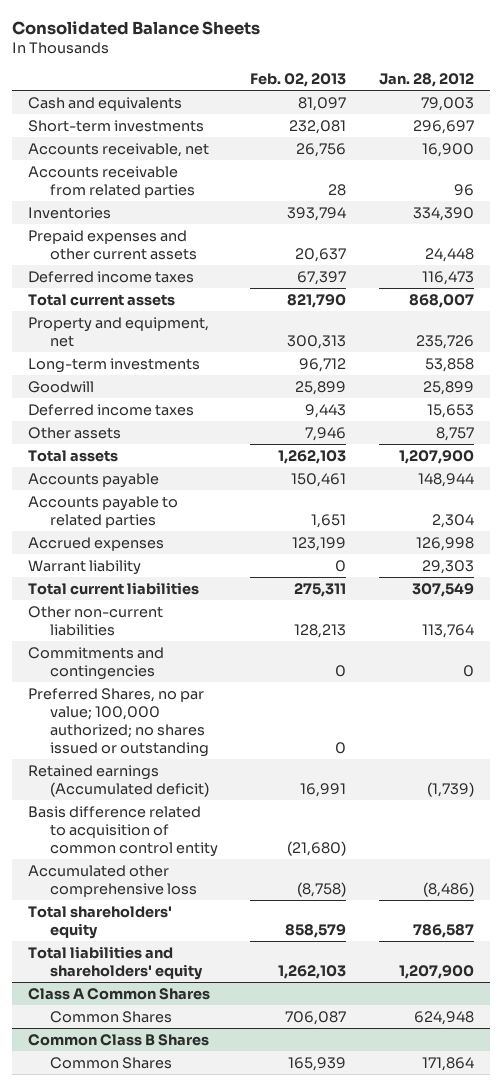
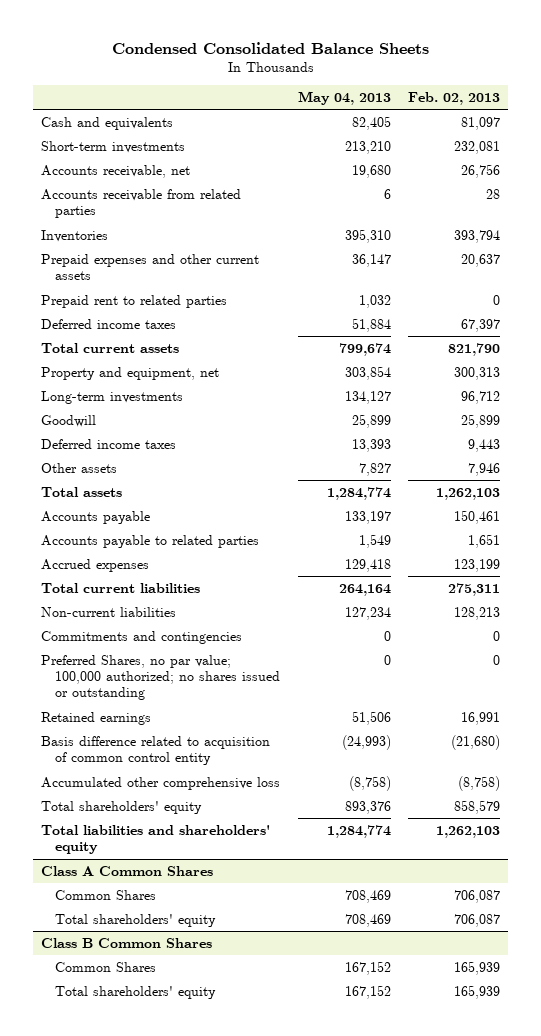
- Consolidated Balance Sheets
+ Condensed Consolidated Balance Sheets
- | Feb. 02, 2013 | Jan. 28, 2012
+ | May 04, 2013 | Feb. 02, 2013
+ Prepaid rent to related parties | 1,032 | 0
- Warrant liability | 0 | 29,303
- Other non-current liabilities | 128,213 | 113,764
+ Non-current liabilities | 127,234 | 128,213
- Retained earnings (Accumulated deficit) | 16,991 | (1,739)
+ Retained earnings | 51,506 | 16,991
- Common Class B Shares
@ Class A Common Shares
+ Total shareholders' equity | 708,469 | 706,087
+ Class B Common Shares
+ Total shareholders' equity | 167,152 | 165,939

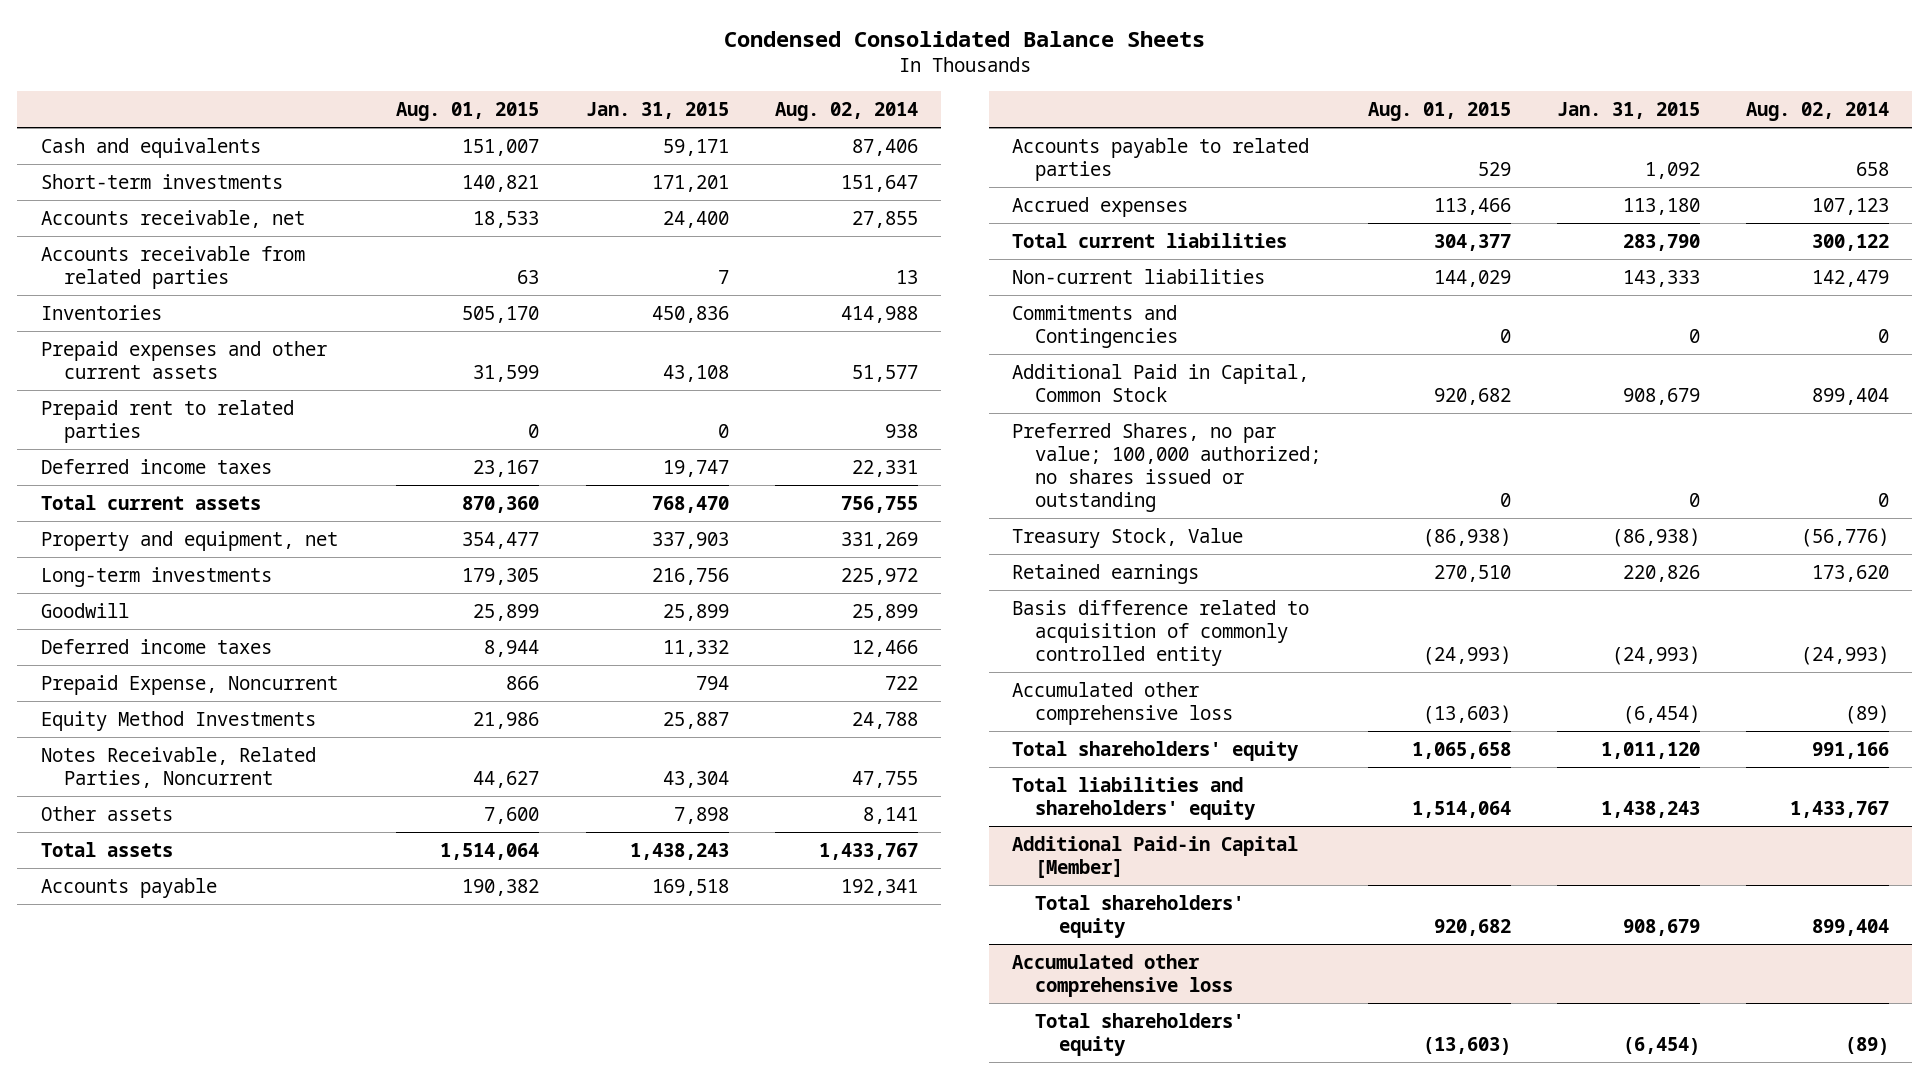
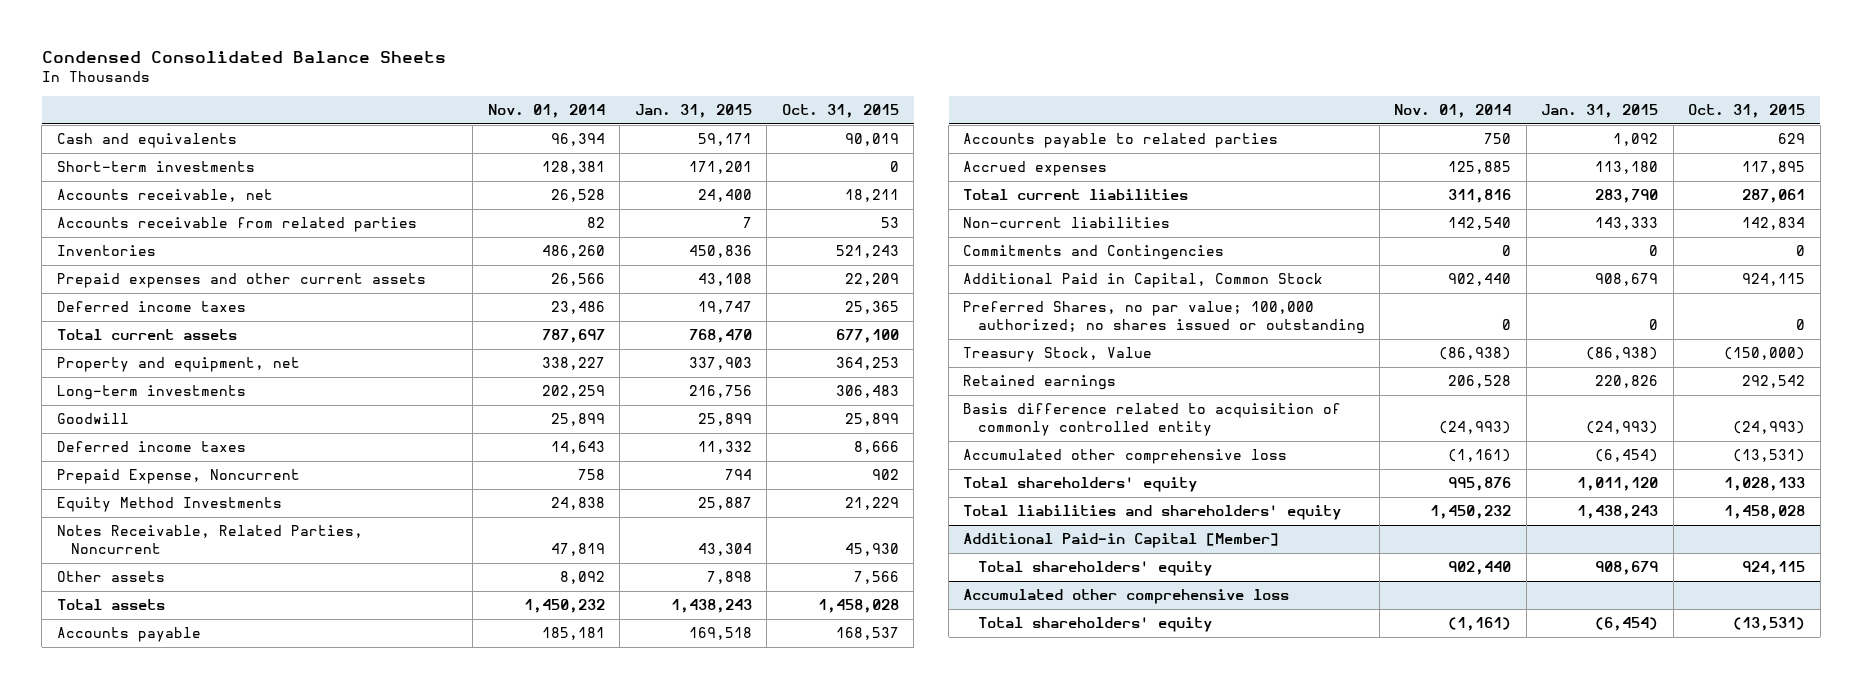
- | Aug. 01, 2015 | Jan. 31, 2015 | Aug. 02, 2014
+ | Nov. 01, 2014 | Jan. 31, 2015 | Oct. 31, 2015
- Prepaid rent to related parties | 0 | 0 | 938

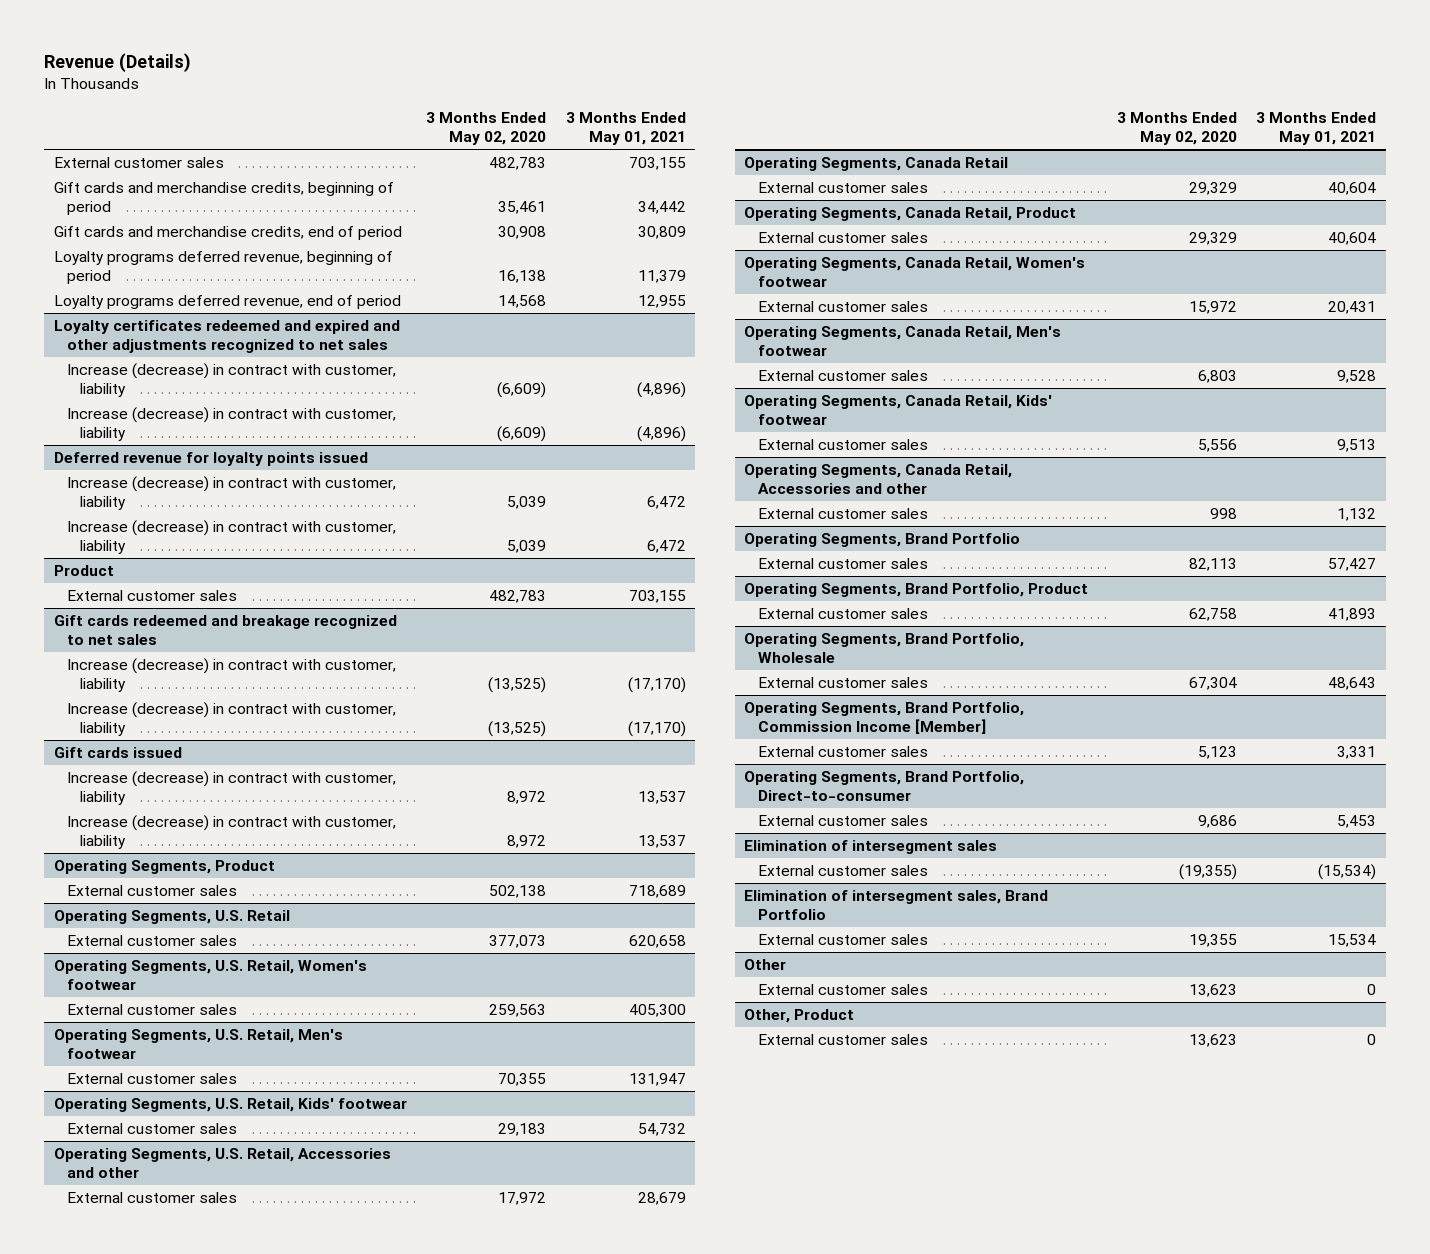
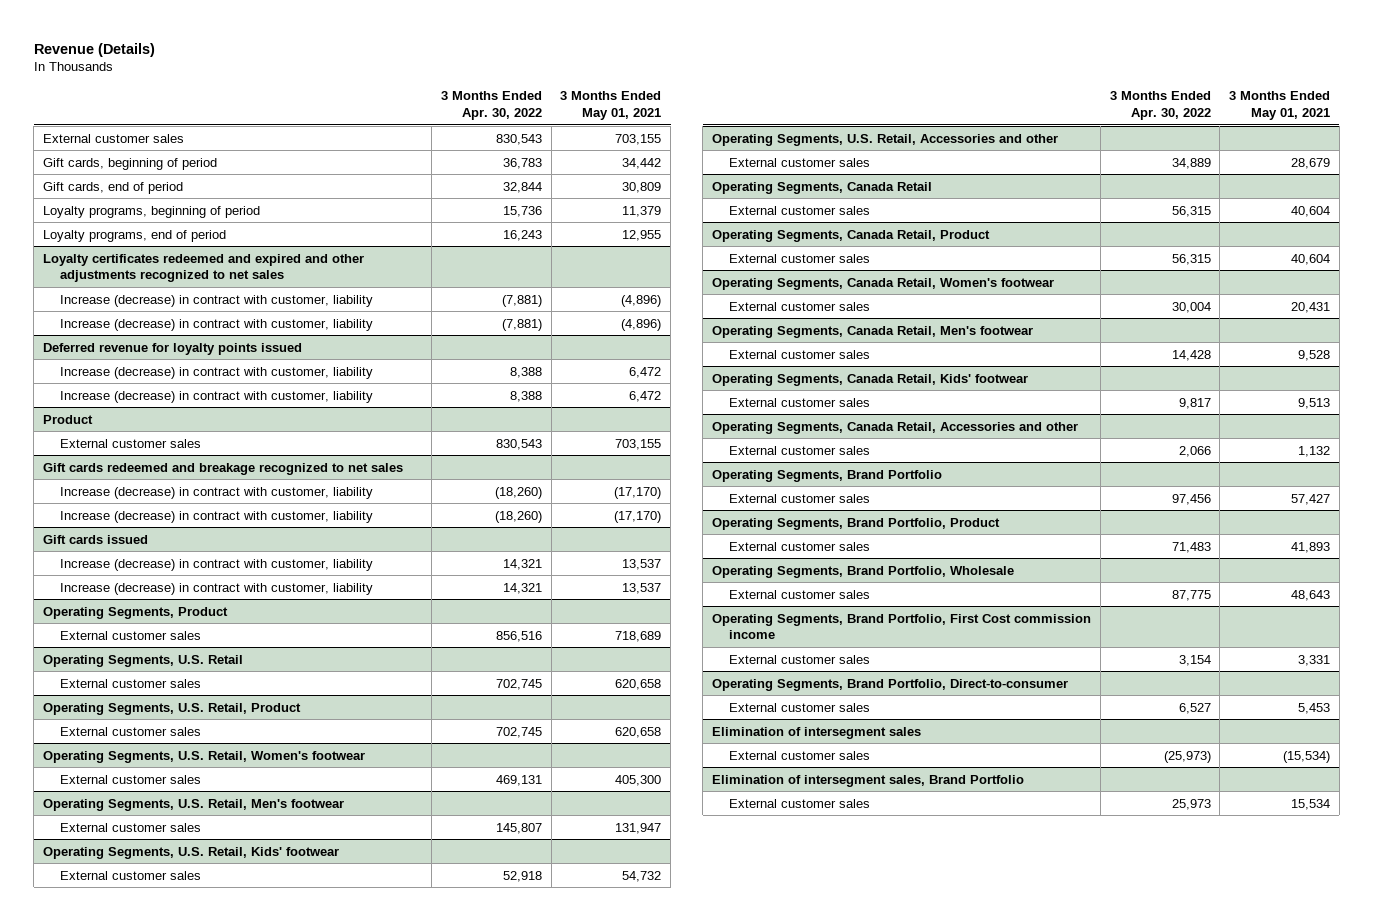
- | 3 Months Ended May 02, 2020 | 3 Months Ended May 01, 2021
+ | 3 Months Ended Apr. 30, 2022 | 3 Months Ended May 01, 2021
- Gift cards and merchandise credits, beginning of period | 35,461 | 34,442
- Gift cards and merchandise credits, end of period | 30,908 | 30,809
- Loyalty programs deferred revenue, beginning of period | 16,138 | 11,379
- Loyalty programs deferred revenue, end of period | 14,568 | 12,955
+ Gift cards, beginning of period | 36,783 | 34,442
+ Gift cards, end of period | 32,844 | 30,809
+ Loyalty programs, beginning of period | 15,736 | 11,379
+ Loyalty programs, end of period | 16,243 | 12,955
+ Operating Segments, U.S. Retail, Product
+ External customer sales | 702,745 | 620,658
- Operating Segments, Brand Portfolio, Commission Income [Member]
+ Operating Segments, Brand Portfolio, First Cost commission income
- Other
- External customer sales | 13,623 | 0
- Other, Product
- External customer sales | 13,623 | 0

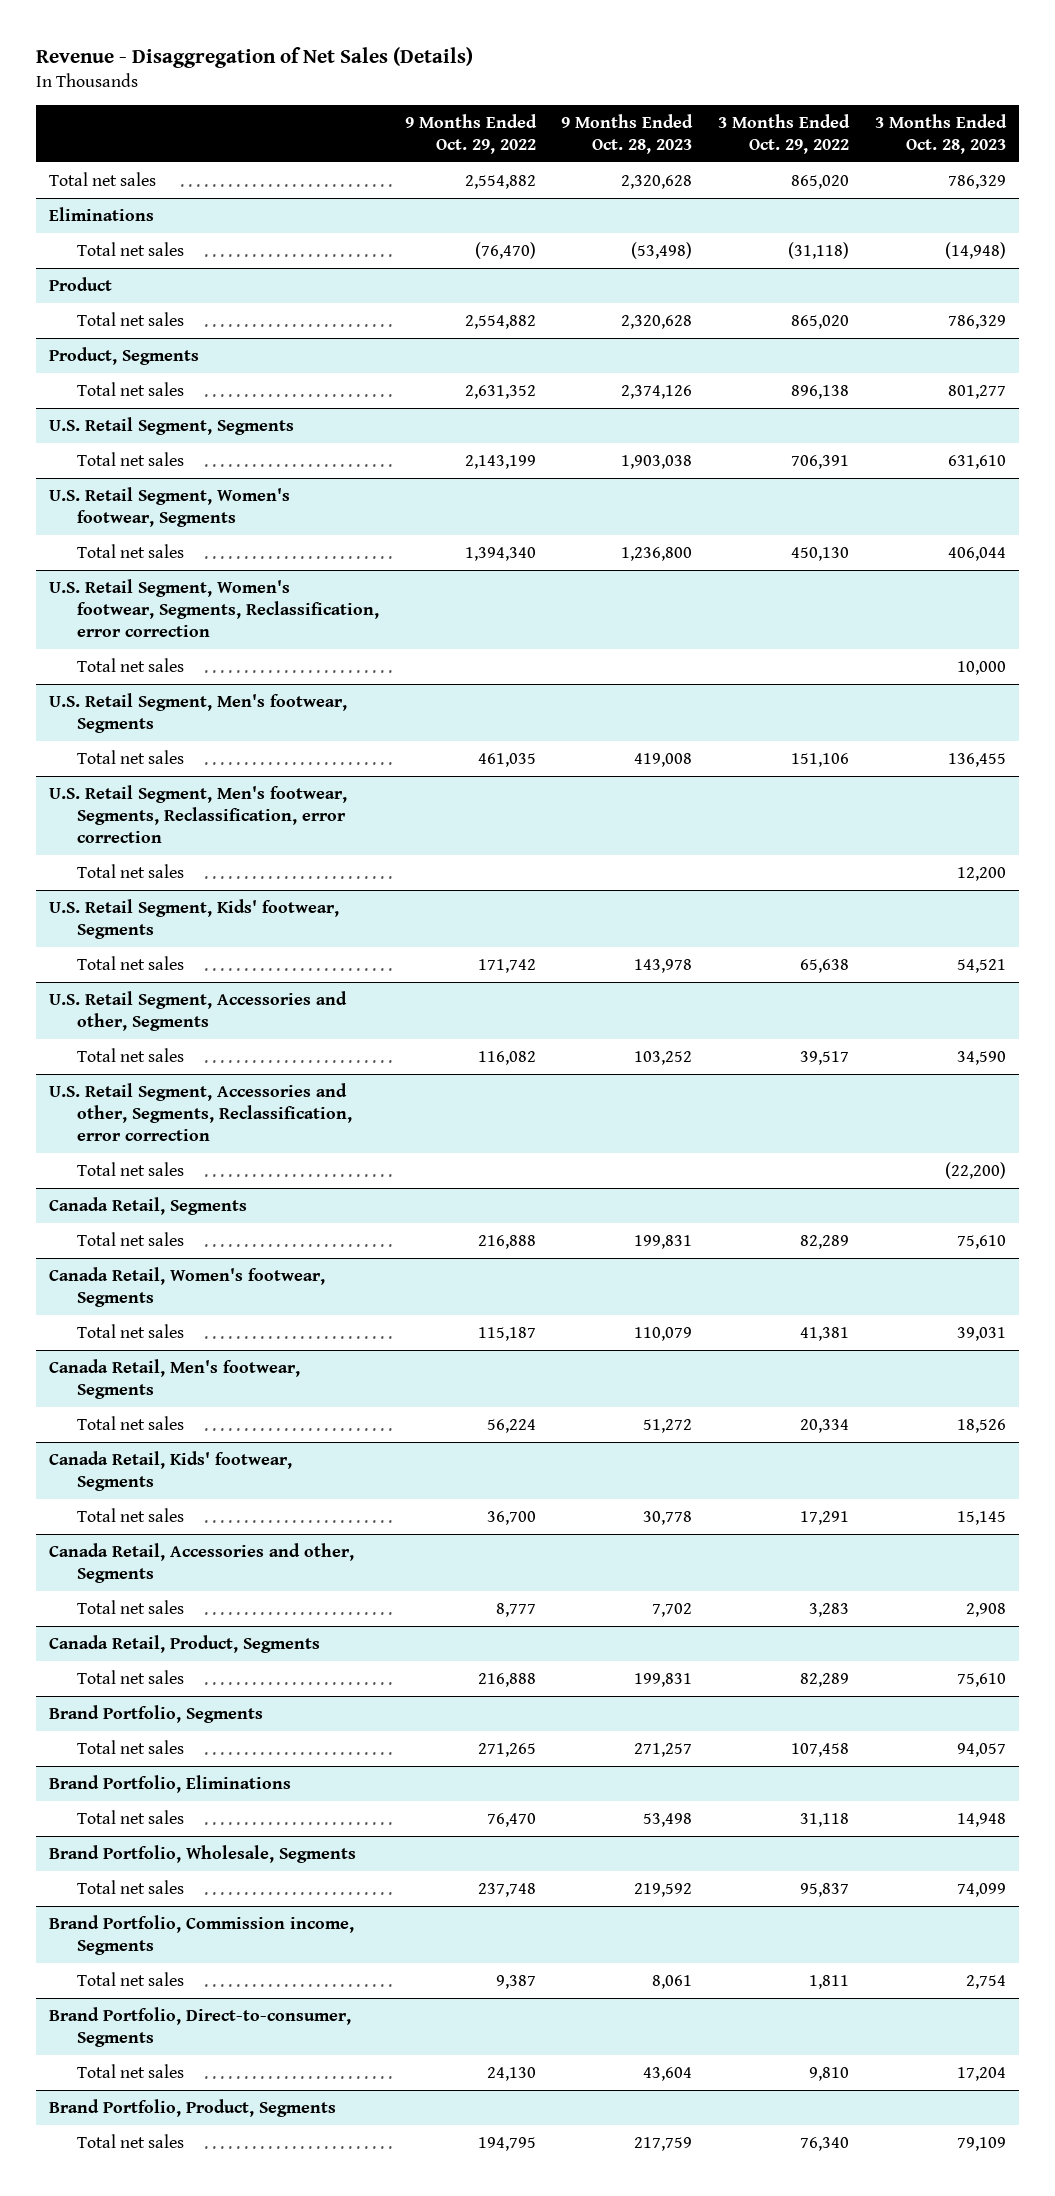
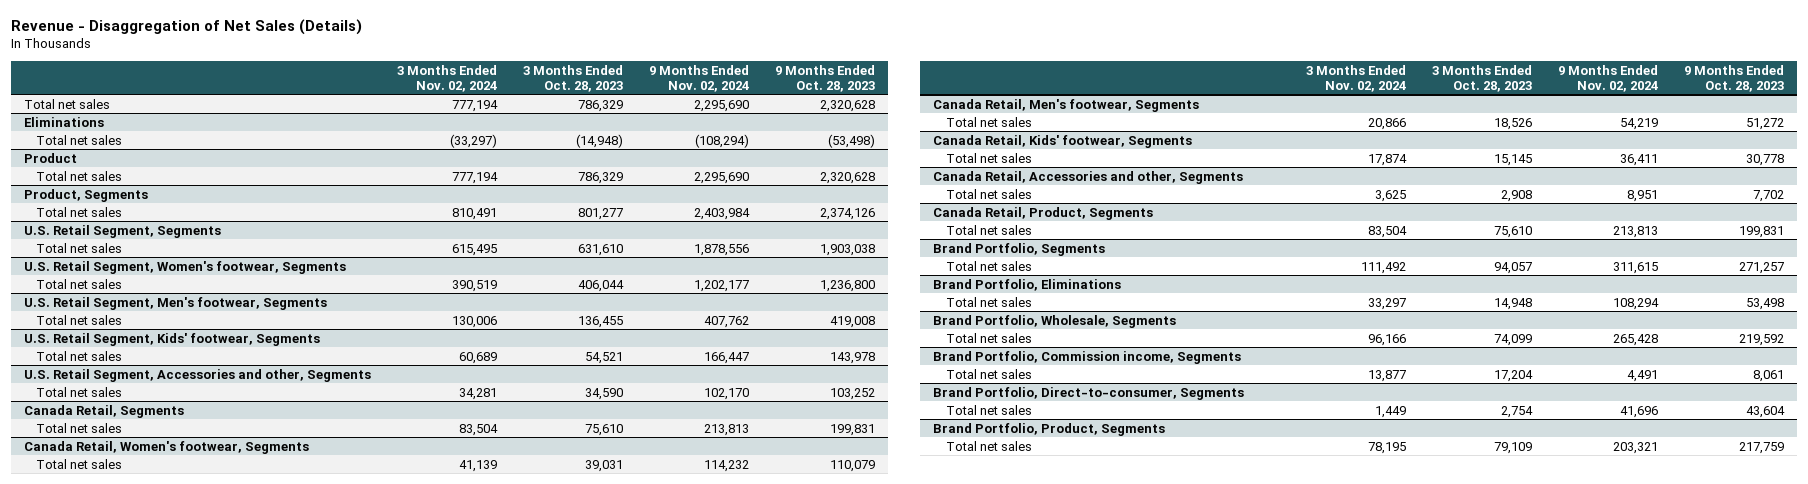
- | 9 Months Ended Oct. 29, 2022 | 9 Months Ended Oct. 28, 2023 | 3 Months Ended Oct. 29, 2022 | 3 Months Ended Oct. 28, 2023
+ | 3 Months Ended Nov. 02, 2024 | 3 Months Ended Oct. 28, 2023 | 9 Months Ended Nov. 02, 2024 | 9 Months Ended Oct. 28, 2023
- U.S. Retail Segment, Women's footwear, Segments, Reclassification, error correction
- Total net sales | | | | 10,000
- U.S. Retail Segment, Men's footwear, Segments, Reclassification, error correction
- Total net sales | | | | 12,200
- U.S. Retail Segment, Accessories and other, Segments, Reclassification, error correction
- Total net sales | | | | (22,200)
@ Brand Portfolio, Commission income, Segments
- Total net sales | 9,387 | 8,061 | 1,811 | 2,754
+ Total net sales | 13,877 | 17,204 | 4,491 | 8,061
@ Brand Portfolio, Direct-to-consumer, Segments
- Total net sales | 24,130 | 43,604 | 9,810 | 17,204
+ Total net sales | 1,449 | 2,754 | 41,696 | 43,604

